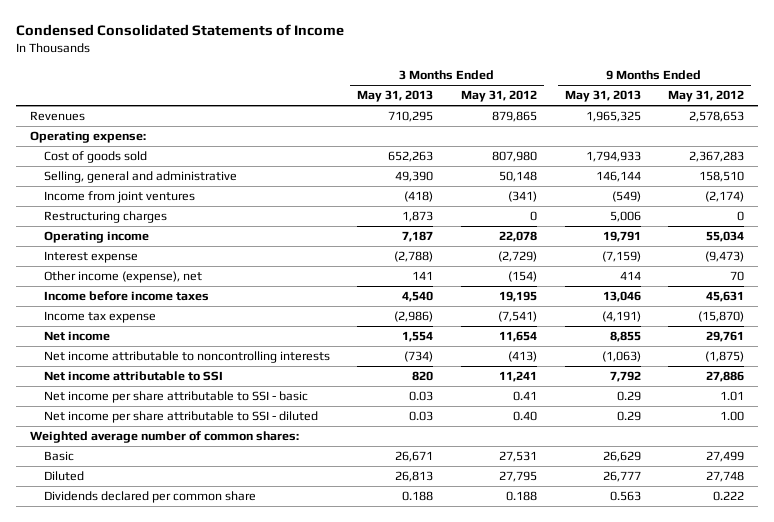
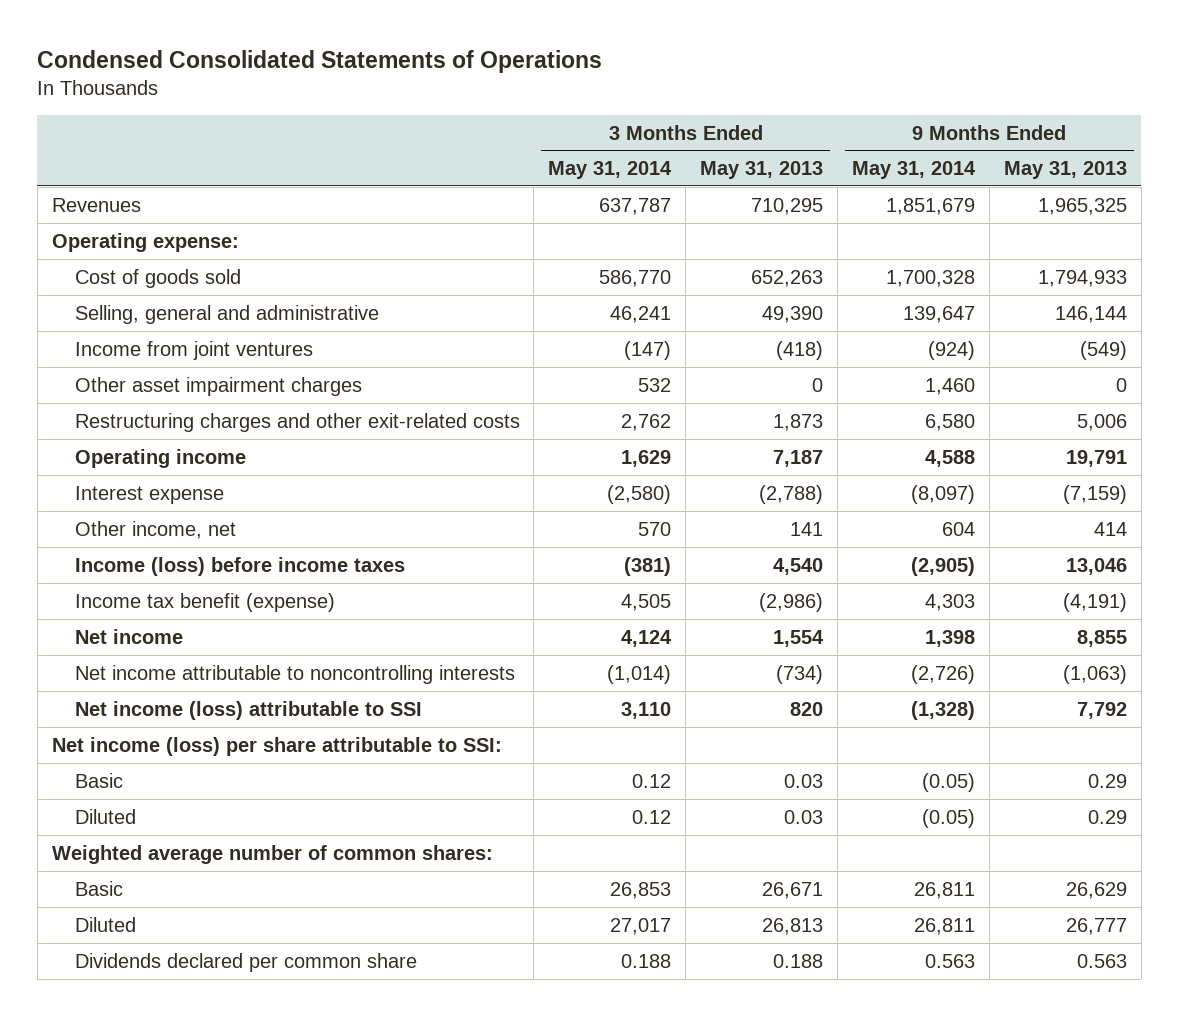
- Condensed Consolidated Statements of Income
+ Condensed Consolidated Statements of Operations
- | 3 Months Ended May 31, 2013 | 3 Months Ended May 31, 2012 | 9 Months Ended May 31, 2013 | 9 Months Ended May 31, 2012
+ | 3 Months Ended May 31, 2014 | 3 Months Ended May 31, 2013 | 9 Months Ended May 31, 2014 | 9 Months Ended May 31, 2013
- Restructuring charges | 1,873 | 0 | 5,006 | 0
+ Other asset impairment charges | 532 | 0 | 1,460 | 0
+ Restructuring charges and other exit-related costs | 2,762 | 1,873 | 6,580 | 5,006
- Other income (expense), net | 141 | (154) | 414 | 70
- Income before income taxes | 4,540 | 19,195 | 13,046 | 45,631
- Income tax expense | (2,986) | (7,541) | (4,191) | (15,870)
+ Other income, net | 570 | 141 | 604 | 414
+ Income (loss) before income taxes | (381) | 4,540 | (2,905) | 13,046
+ Income tax benefit (expense) | 4,505 | (2,986) | 4,303 | (4,191)
- Net income attributable to SSI | 820 | 11,241 | 7,792 | 27,886
- Net income per share attributable to SSI - basic | 0.03 | 0.41 | 0.29 | 1.01
- Net income per share attributable to SSI - diluted | 0.03 | 0.40 | 0.29 | 1.00
+ Net income (loss) attributable to SSI | 3,110 | 820 | (1,328) | 7,792
+ Net income (loss) per share attributable to SSI:
+ Basic | 0.12 | 0.03 | (0.05) | 0.29
+ Diluted | 0.12 | 0.03 | (0.05) | 0.29

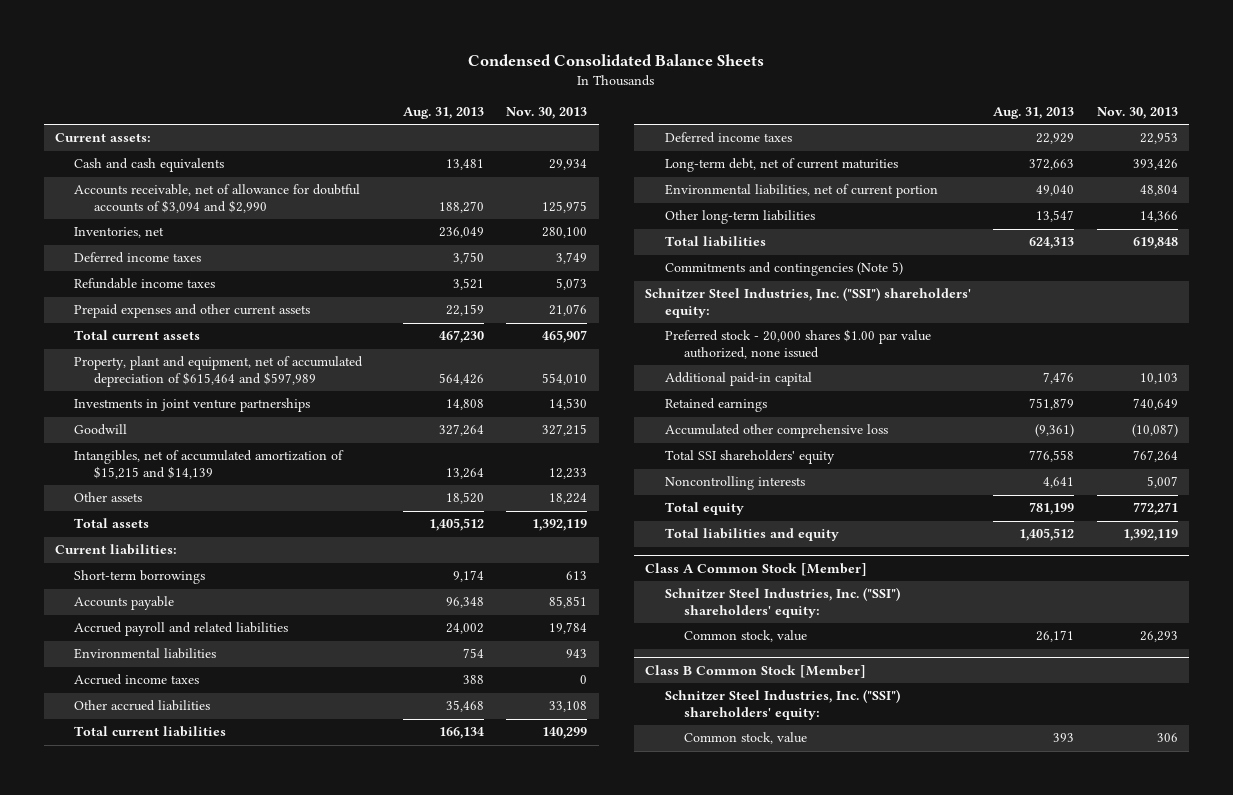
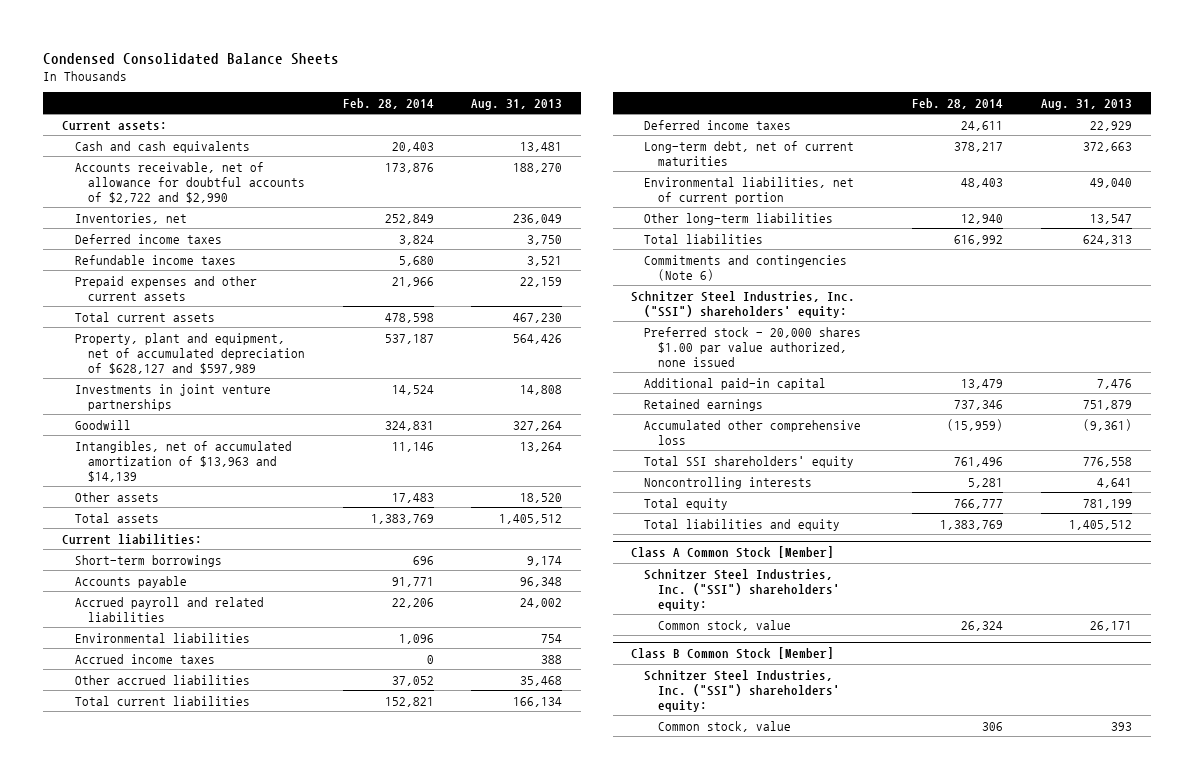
- | Aug. 31, 2013 | Nov. 30, 2013
+ | Feb. 28, 2014 | Aug. 31, 2013
- Accounts receivable, net of allowance for doubtful accounts of $3,094 and $2,990 | 188,270 | 125,975
+ Accounts receivable, net of allowance for doubtful accounts of $2,722 and $2,990 | 173,876 | 188,270
- Property, plant and equipment, net of accumulated depreciation of $615,464 and $597,989 | 564,426 | 554,010
+ Property, plant and equipment, net of accumulated depreciation of $628,127 and $597,989 | 537,187 | 564,426
- Intangibles, net of accumulated amortization of $15,215 and $14,139 | 13,264 | 12,233
+ Intangibles, net of accumulated amortization of $13,963 and $14,139 | 11,146 | 13,264
- Commitments and contingencies (Note 5)
+ Commitments and contingencies (Note 6)

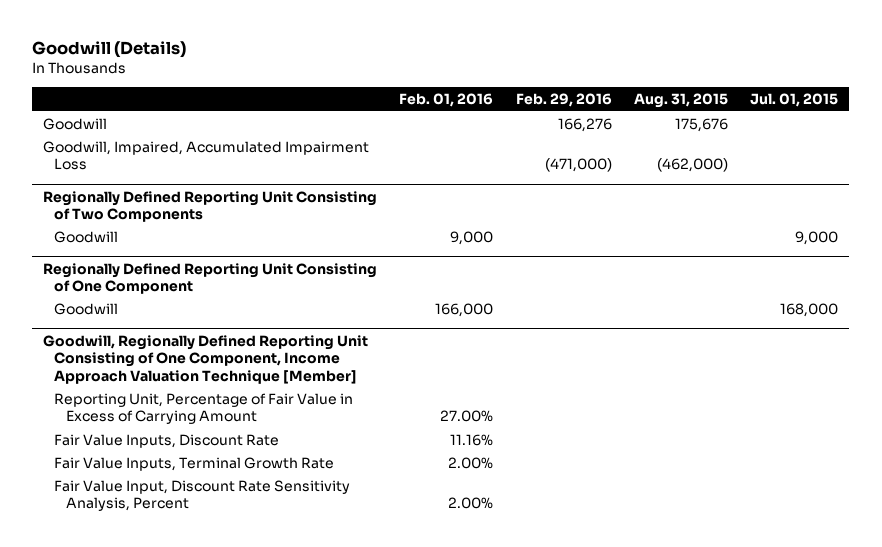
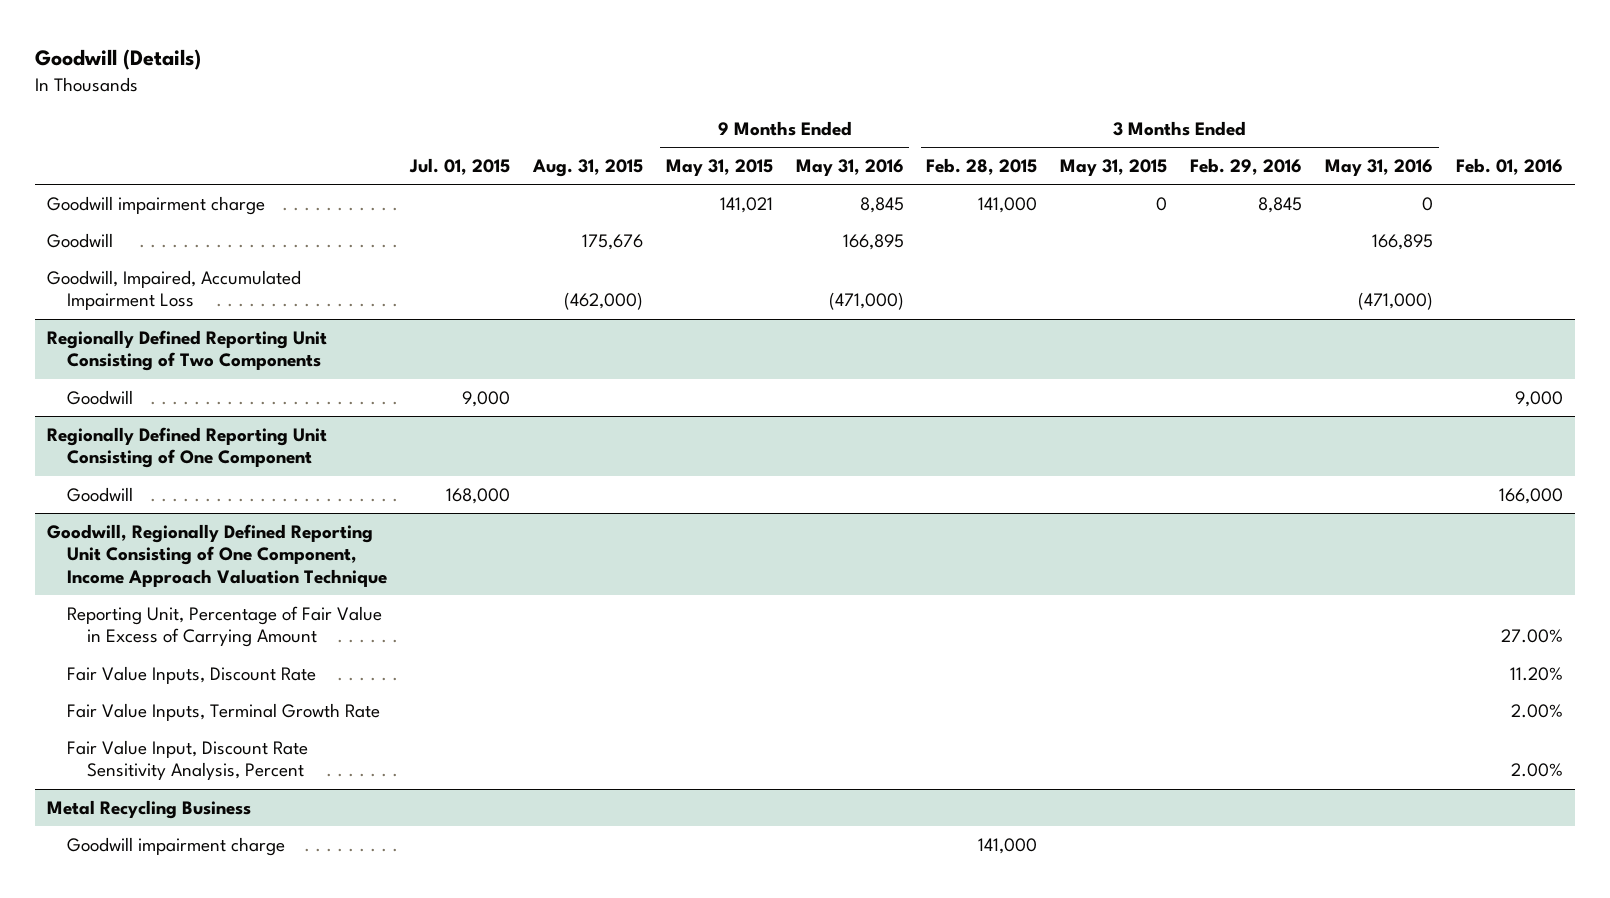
- | Feb. 01, 2016 | Feb. 29, 2016 | Aug. 31, 2015 | Jul. 01, 2015
+ | Jul. 01, 2015 | Aug. 31, 2015 | 9 Months Ended May 31, 2015 | 9 Months Ended May 31, 2016 | 3 Months Ended Feb. 28, 2015 | 3 Months Ended May 31, 2015 | 3 Months Ended Feb. 29, 2016 | 3 Months Ended May 31, 2016 | Feb. 01, 2016
+ Goodwill impairment charge | | | 141,021 | 8,845 | 141,000 | 0 | 8,845 | 0 |
- Goodwill, Regionally Defined Reporting Unit Consisting of One Component, Income Approach Valuation Technique [Member]
+ Goodwill, Regionally Defined Reporting Unit Consisting of One Component, Income Approach Valuation Technique
- Fair Value Inputs, Discount Rate | 11.16% | | |
+ Fair Value Inputs, Discount Rate | | | | | | | | | 11.20%
+ Metal Recycling Business
+ Goodwill impairment charge | | | | | 141,000 | | | |

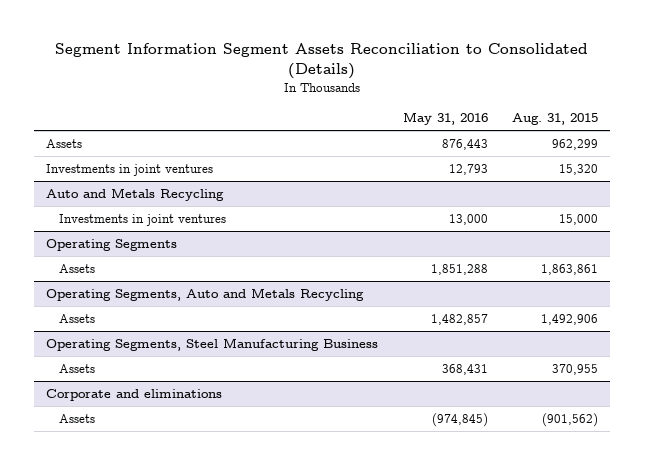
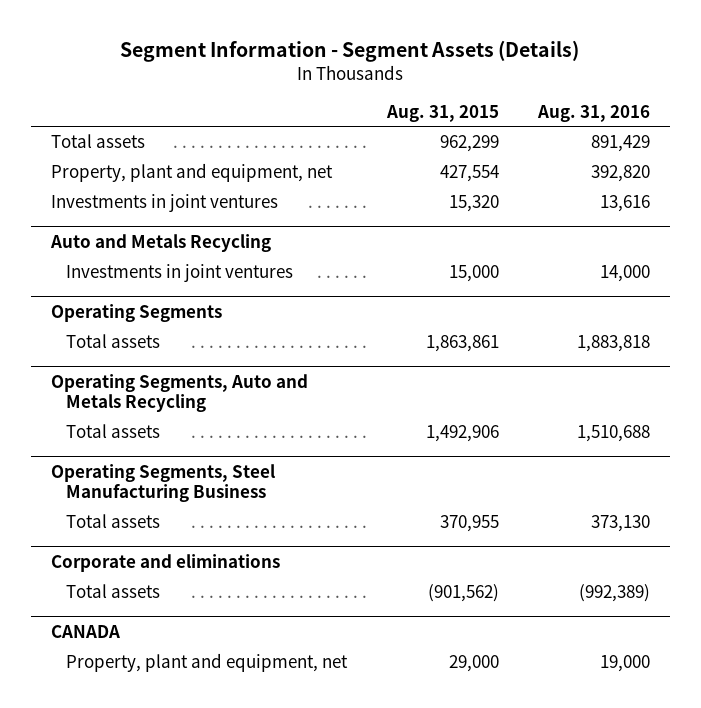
- Segment Information Segment Assets Reconciliation to Consolidated (Details)
+ Segment Information - Segment Assets (Details)
- | May 31, 2016 | Aug. 31, 2015
+ | Aug. 31, 2015 | Aug. 31, 2016
- Assets | 876,443 | 962,299
+ Total assets | 962,299 | 891,429
+ Property, plant and equipment, net | 427,554 | 392,820
@ Operating Segments
- Assets | 1,851,288 | 1,863,861
+ Total assets | 1,863,861 | 1,883,818
@ Operating Segments, Auto and Metals Recycling
- Assets | 1,482,857 | 1,492,906
+ Total assets | 1,492,906 | 1,510,688
@ Operating Segments, Steel Manufacturing Business
- Assets | 368,431 | 370,955
+ Total assets | 370,955 | 373,130
@ Corporate and eliminations
- Assets | (974,845) | (901,562)
+ Total assets | (901,562) | (992,389)
+ CANADA
+ Property, plant and equipment, net | 29,000 | 19,000

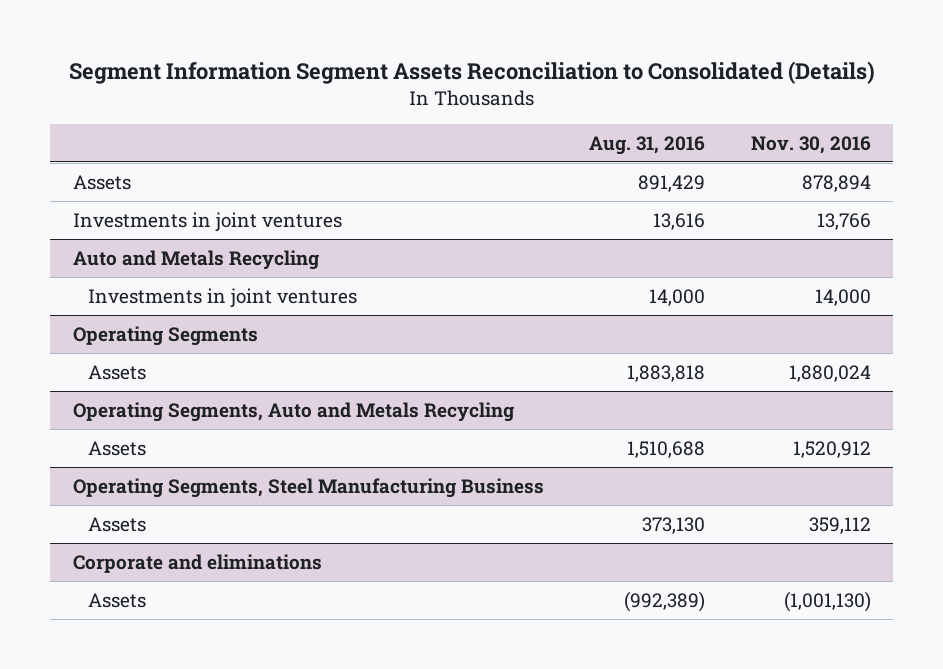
- Segment Information - Segment Assets (Details)
+ Segment Information Segment Assets Reconciliation to Consolidated (Details)
- | Aug. 31, 2015 | Aug. 31, 2016
+ | Aug. 31, 2016 | Nov. 30, 2016
- Total assets | 962,299 | 891,429
- Property, plant and equipment, net | 427,554 | 392,820
+ Assets | 891,429 | 878,894
@ Operating Segments
- Total assets | 1,863,861 | 1,883,818
+ Assets | 1,883,818 | 1,880,024
@ Operating Segments, Auto and Metals Recycling
- Total assets | 1,492,906 | 1,510,688
+ Assets | 1,510,688 | 1,520,912
@ Operating Segments, Steel Manufacturing Business
- Total assets | 370,955 | 373,130
+ Assets | 373,130 | 359,112
@ Corporate and eliminations
- Total assets | (901,562) | (992,389)
- CANADA
- Property, plant and equipment, net | 29,000 | 19,000
@ Corporate and eliminations
+ Assets | (992,389) | (1,001,130)

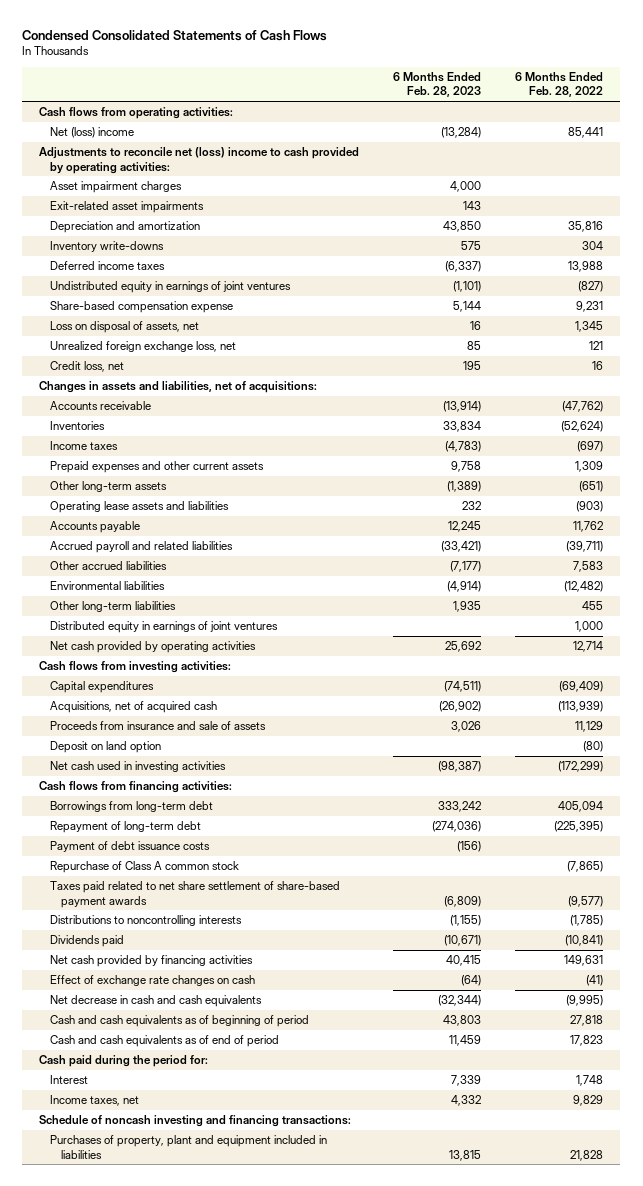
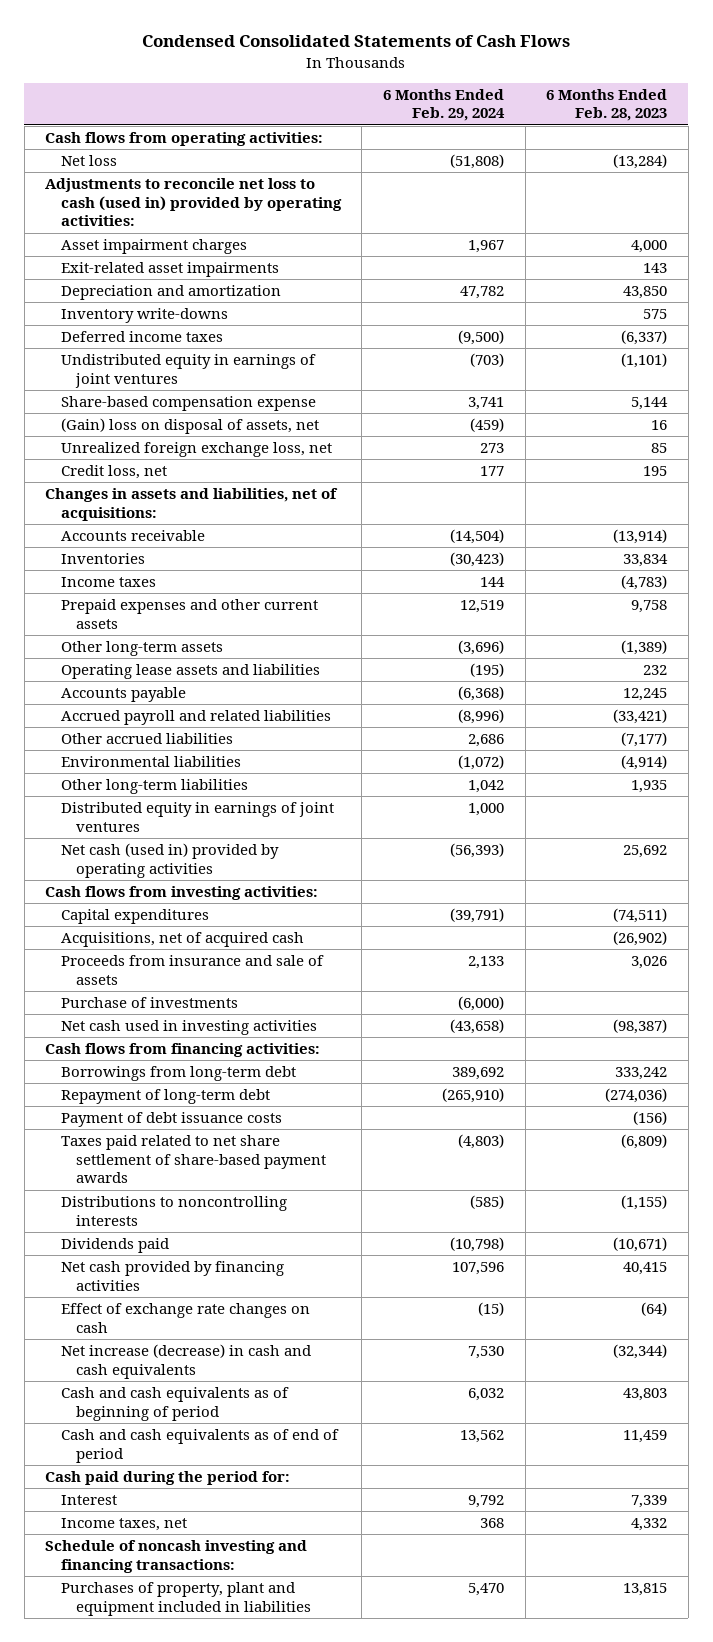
- | 6 Months Ended Feb. 28, 2023 | 6 Months Ended Feb. 28, 2022
+ | 6 Months Ended Feb. 29, 2024 | 6 Months Ended Feb. 28, 2023
- Net (loss) income | (13,284) | 85,441
- Adjustments to reconcile net (loss) income to cash provided by operating activities:
+ Net loss | (51,808) | (13,284)
+ Adjustments to reconcile net loss to cash (used in) provided by operating activities:
- Loss on disposal of assets, net | 16 | 1,345
+ (Gain) loss on disposal of assets, net | (459) | 16
- Net cash provided by operating activities | 25,692 | 12,714
+ Net cash (used in) provided by operating activities | (56,393) | 25,692
- Deposit on land option | | (80)
+ Purchase of investments | (6,000) |
- Repurchase of Class A common stock | | (7,865)
- Net decrease in cash and cash equivalents | (32,344) | (9,995)
+ Net increase (decrease) in cash and cash equivalents | 7,530 | (32,344)

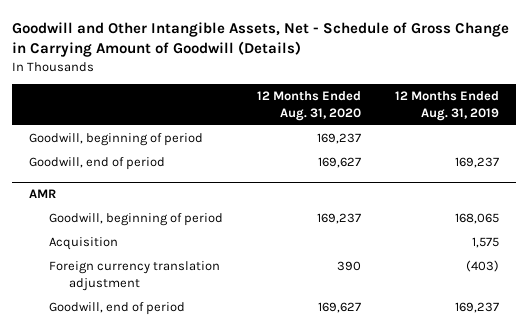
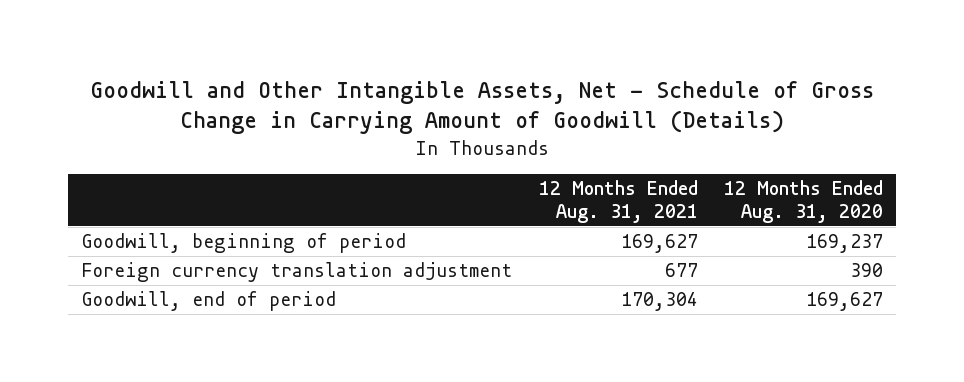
- | 12 Months Ended Aug. 31, 2020 | 12 Months Ended Aug. 31, 2019
+ | 12 Months Ended Aug. 31, 2021 | 12 Months Ended Aug. 31, 2020
- Goodwill, end of period | 169,627 | 169,237
- AMR
- Goodwill, beginning of period | 169,237 | 168,065
- Acquisition | | 1,575

